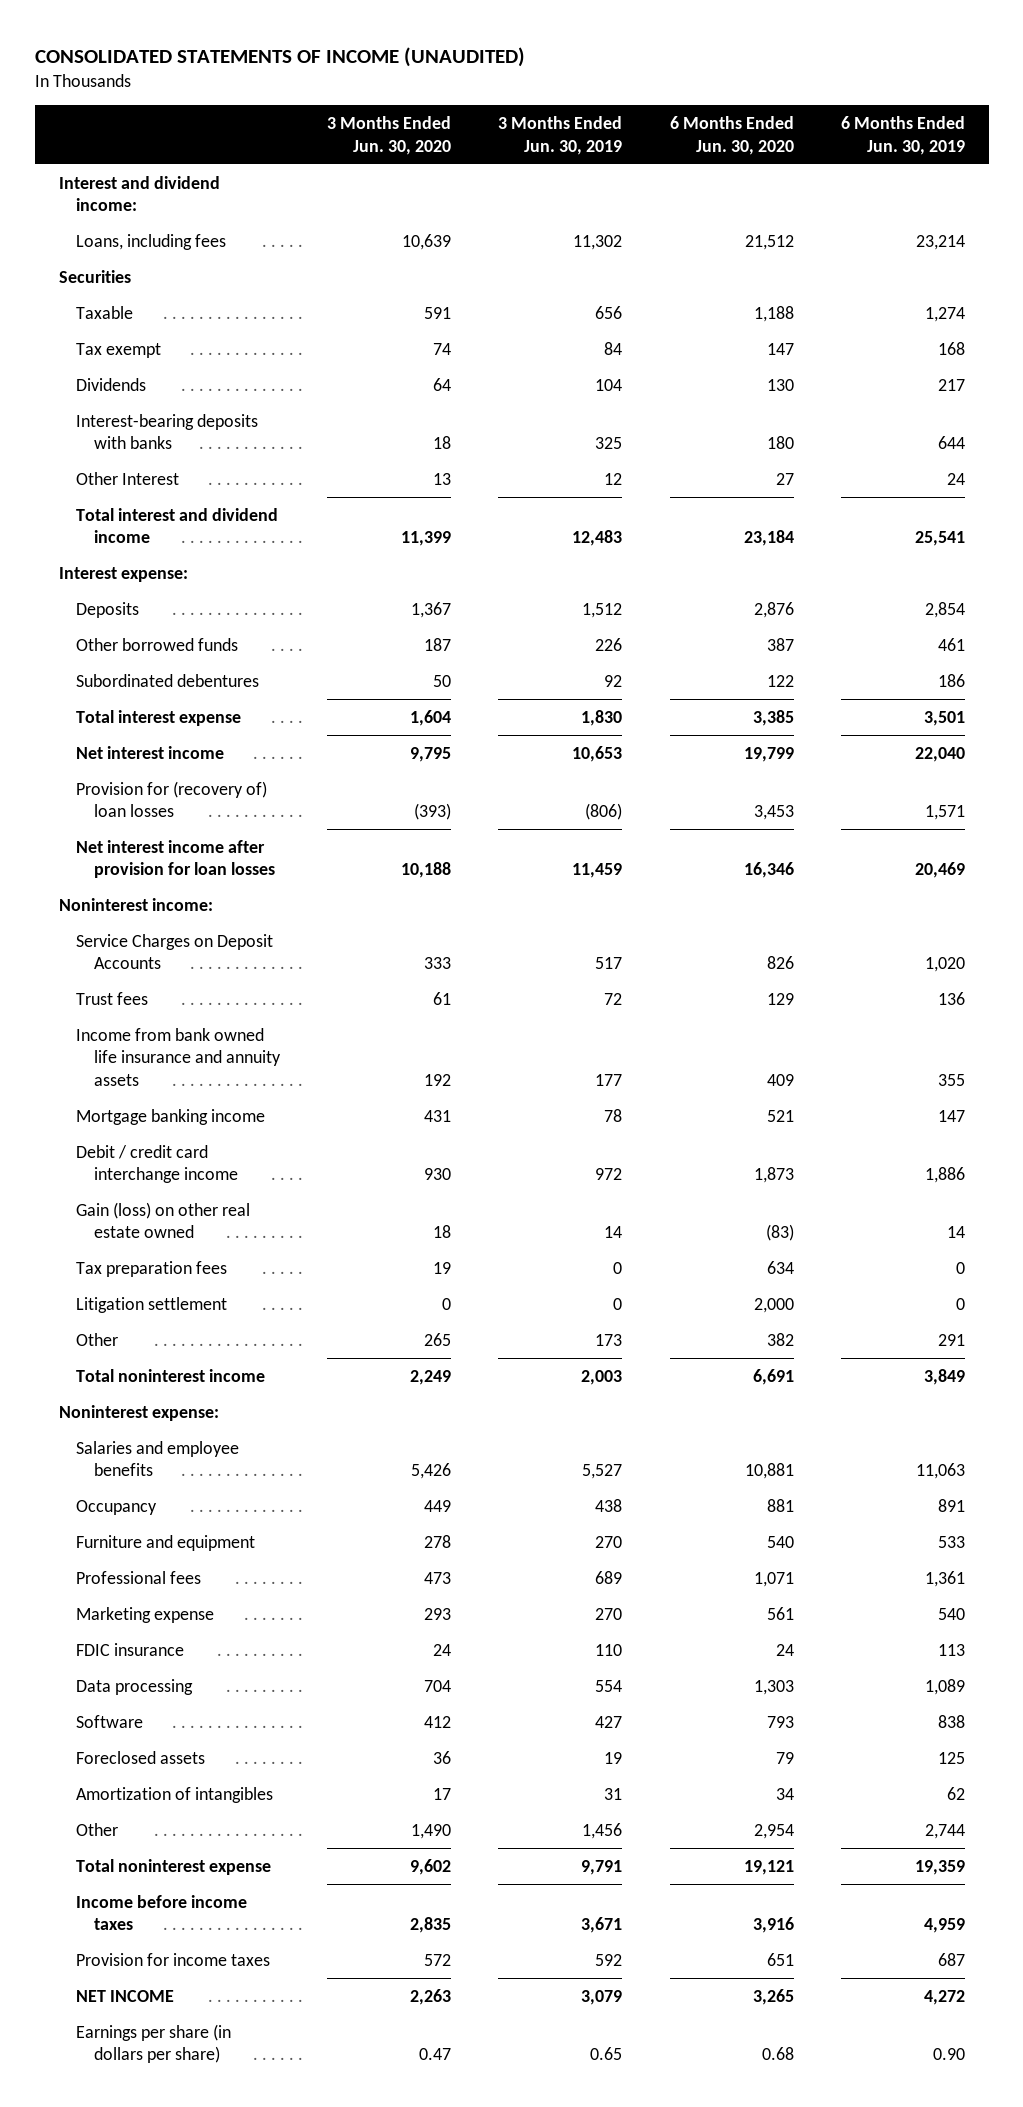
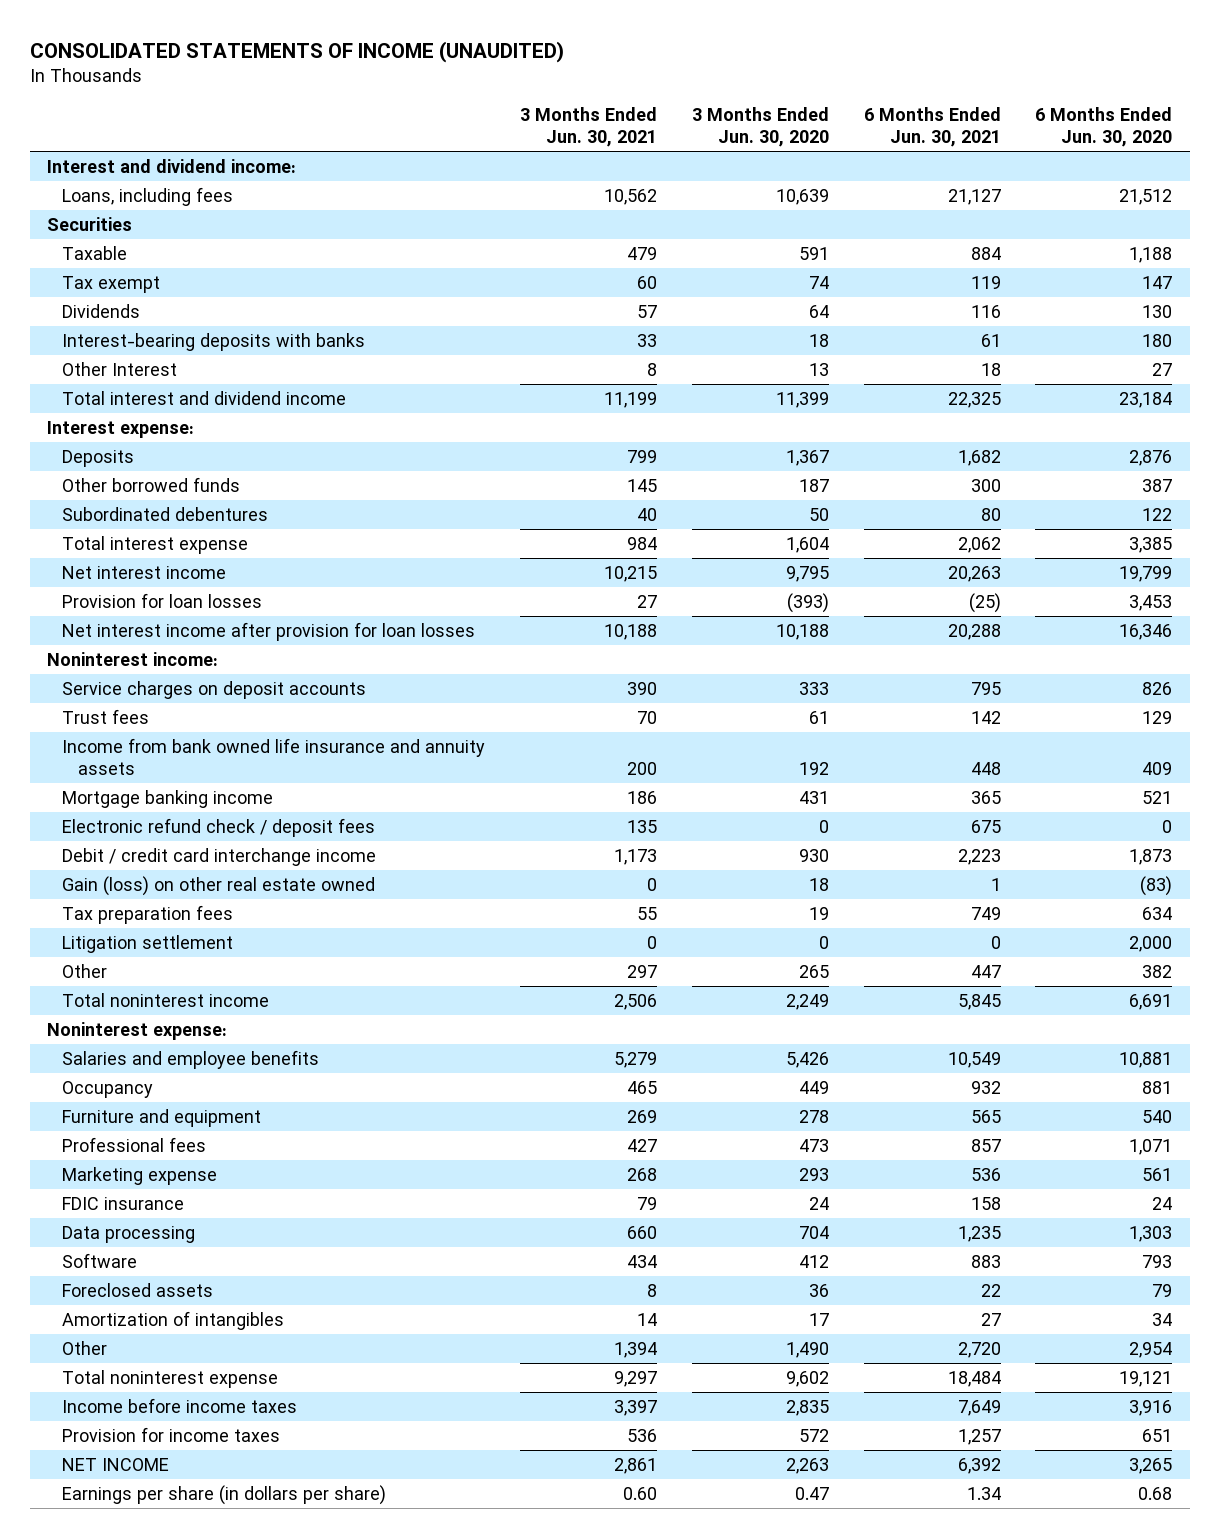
- | 3 Months Ended Jun. 30, 2020 | 3 Months Ended Jun. 30, 2019 | 6 Months Ended Jun. 30, 2020 | 6 Months Ended Jun. 30, 2019
+ | 3 Months Ended Jun. 30, 2021 | 3 Months Ended Jun. 30, 2020 | 6 Months Ended Jun. 30, 2021 | 6 Months Ended Jun. 30, 2020
- Provision for (recovery of) loan losses | (393) | (806) | 3,453 | 1,571
+ Provision for loan losses | 27 | (393) | (25) | 3,453
- Service Charges on Deposit Accounts | 333 | 517 | 826 | 1,020
+ Service charges on deposit accounts | 390 | 333 | 795 | 826
+ Electronic refund check / deposit fees | 135 | 0 | 675 | 0

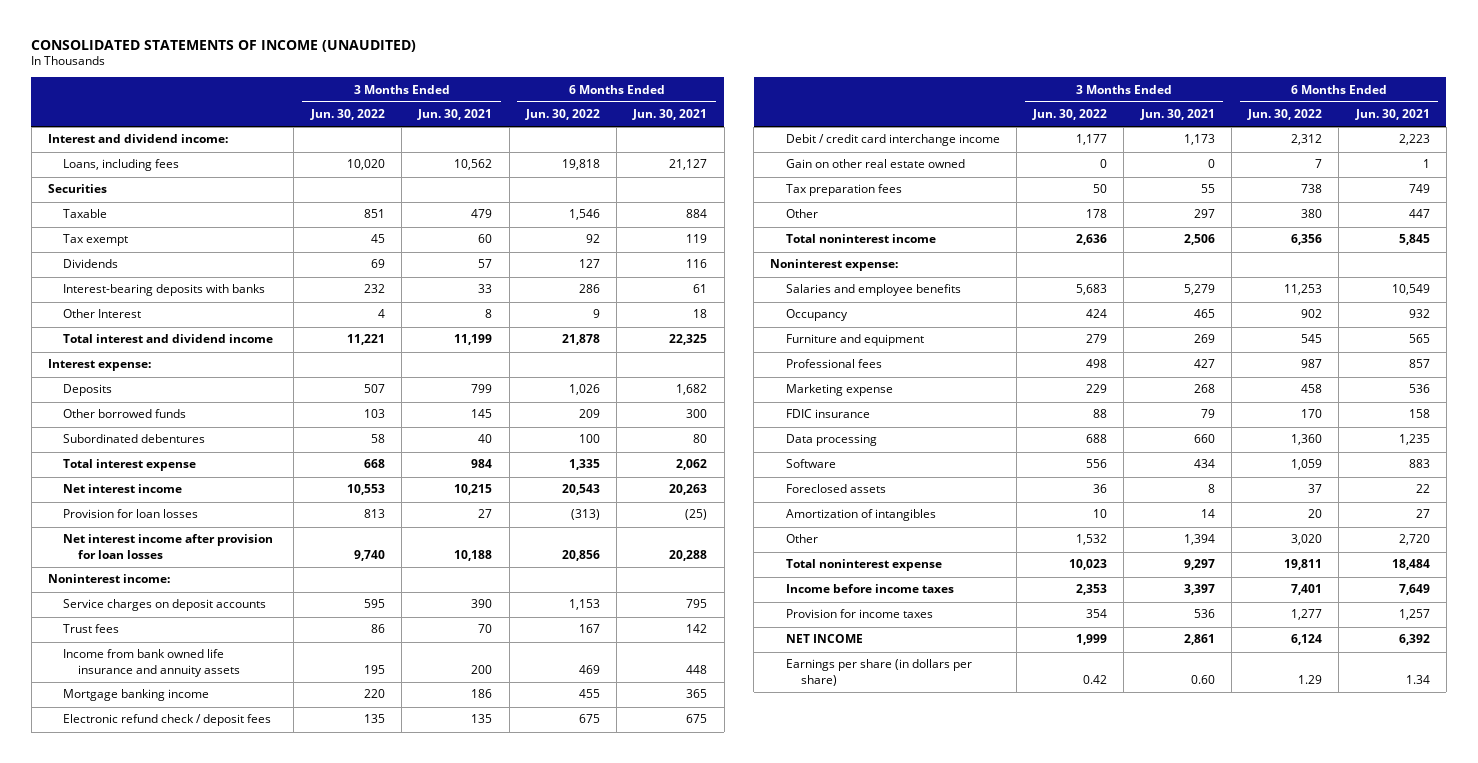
- | 3 Months Ended Jun. 30, 2021 | 3 Months Ended Jun. 30, 2020 | 6 Months Ended Jun. 30, 2021 | 6 Months Ended Jun. 30, 2020
+ | 3 Months Ended Jun. 30, 2022 | 3 Months Ended Jun. 30, 2021 | 6 Months Ended Jun. 30, 2022 | 6 Months Ended Jun. 30, 2021
- Gain (loss) on other real estate owned | 0 | 18 | 1 | (83)
+ Gain on other real estate owned | 0 | 0 | 7 | 1
- Litigation settlement | 0 | 0 | 0 | 2,000

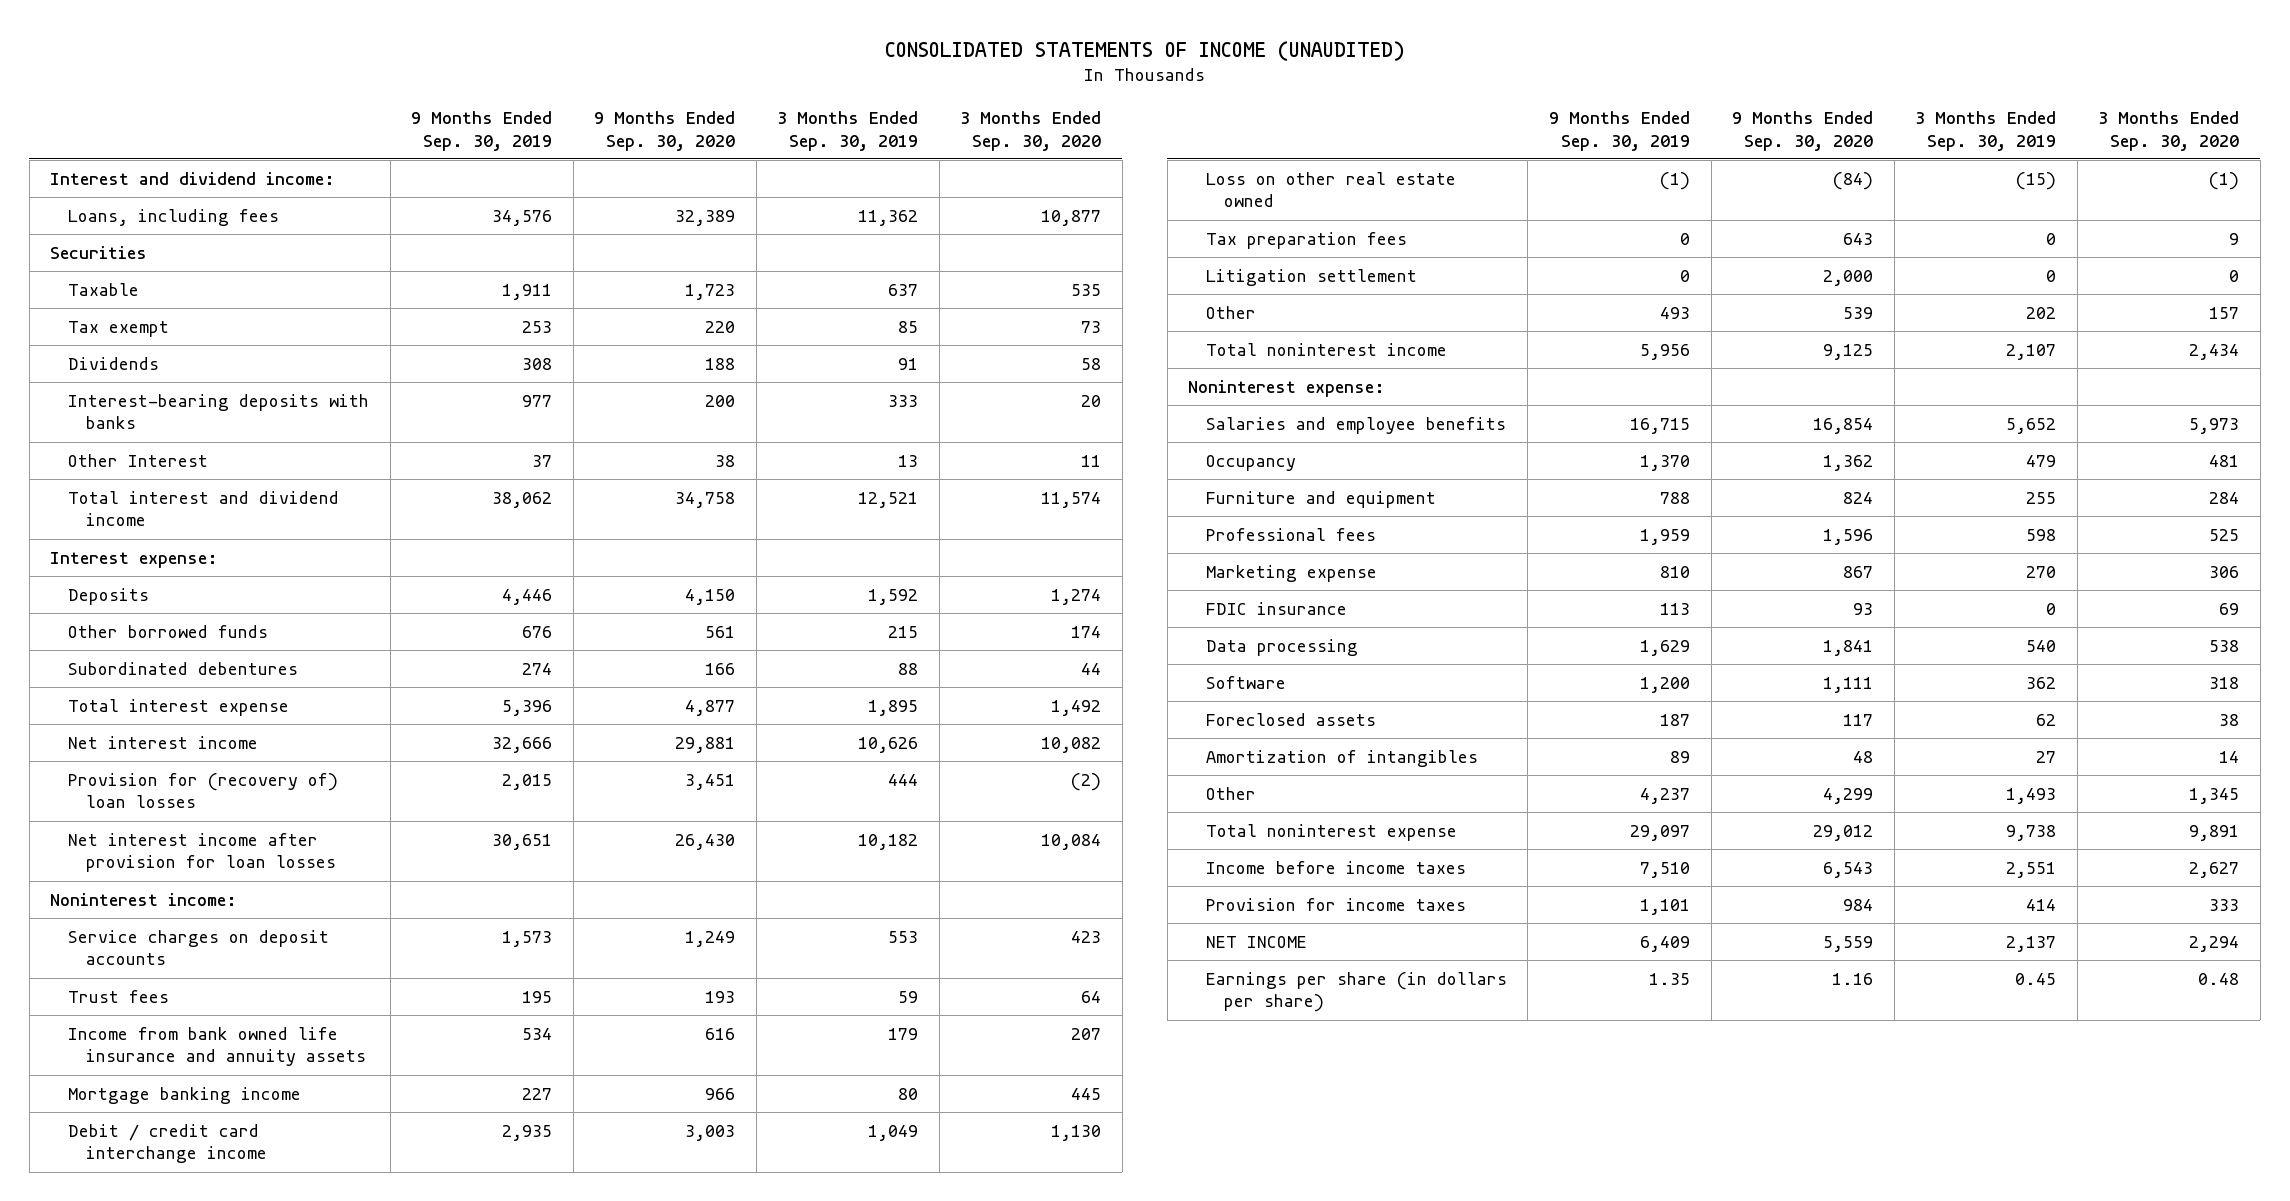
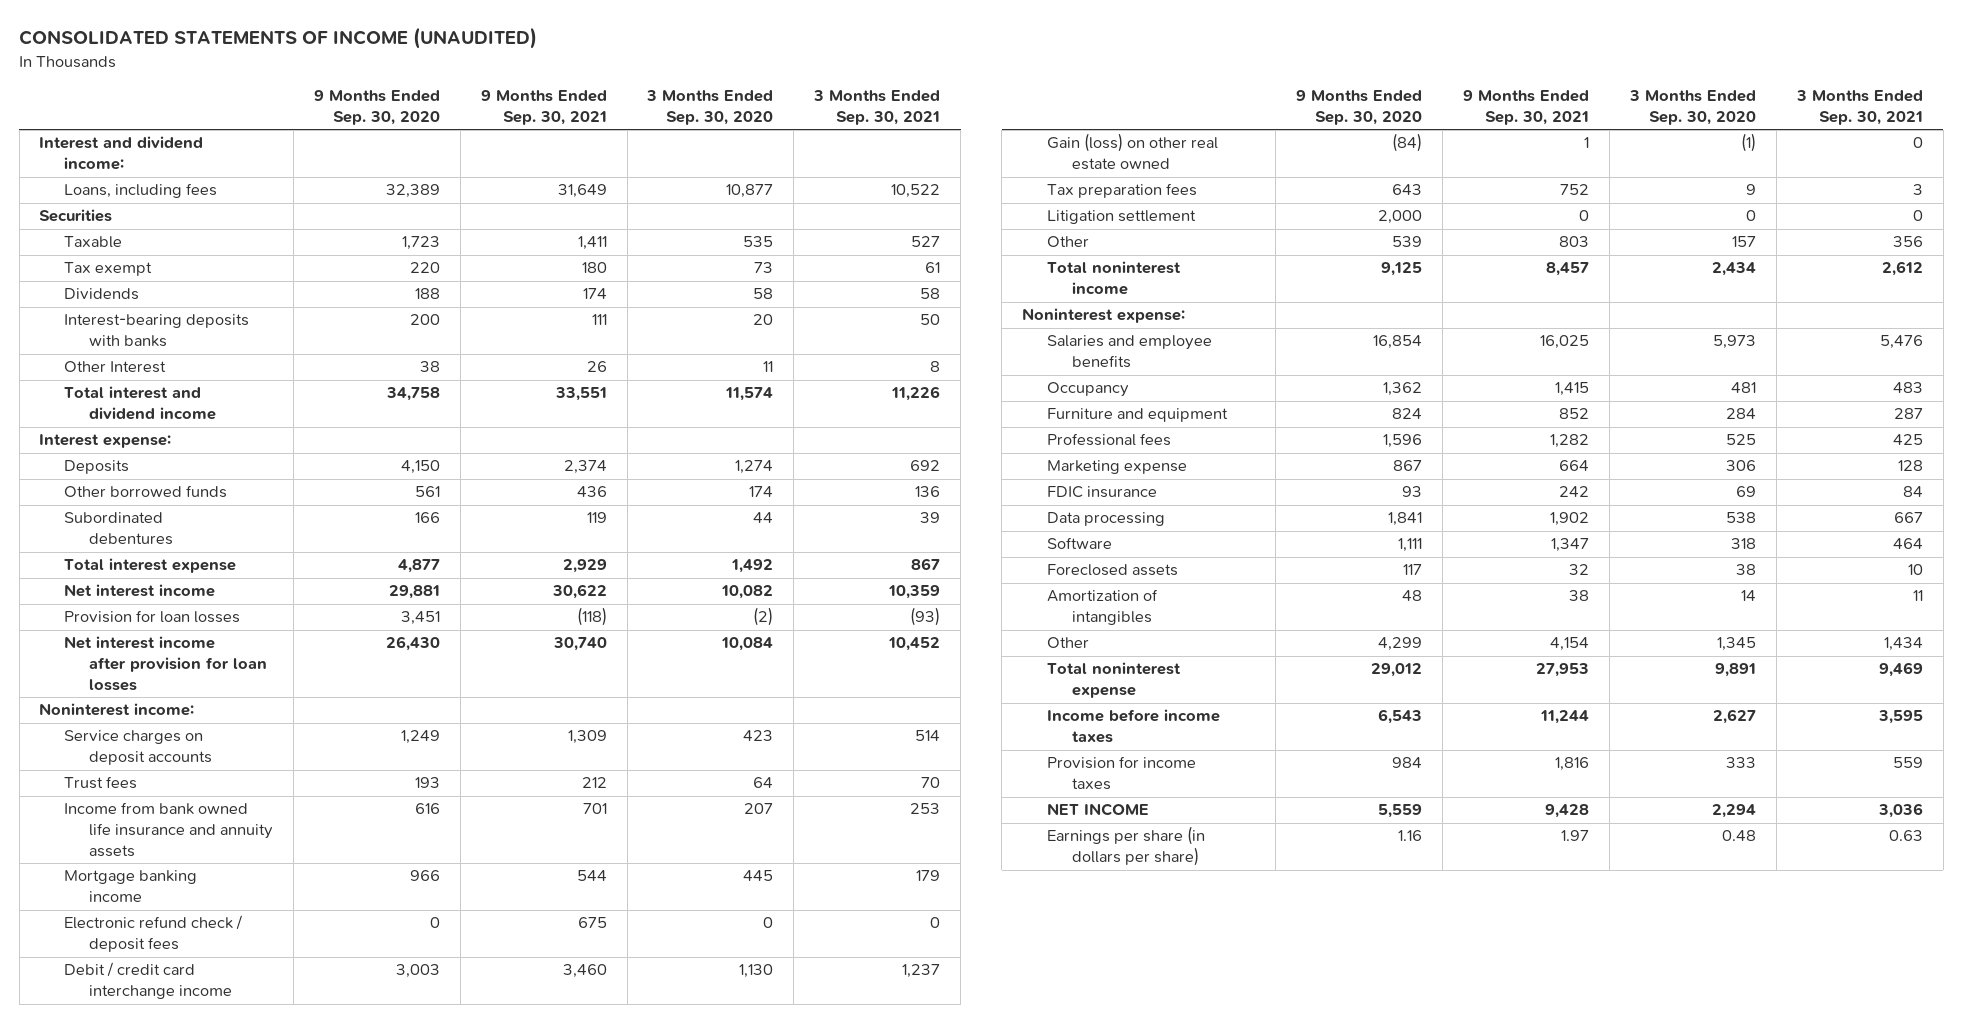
- | 9 Months Ended Sep. 30, 2019 | 9 Months Ended Sep. 30, 2020 | 3 Months Ended Sep. 30, 2019 | 3 Months Ended Sep. 30, 2020
+ | 9 Months Ended Sep. 30, 2020 | 9 Months Ended Sep. 30, 2021 | 3 Months Ended Sep. 30, 2020 | 3 Months Ended Sep. 30, 2021
- Provision for (recovery of) loan losses | 2,015 | 3,451 | 444 | (2)
+ Provision for loan losses | 3,451 | (118) | (2) | (93)
+ Electronic refund check / deposit fees | 0 | 675 | 0 | 0
- Loss on other real estate owned | (1) | (84) | (15) | (1)
+ Gain (loss) on other real estate owned | (84) | 1 | (1) | 0

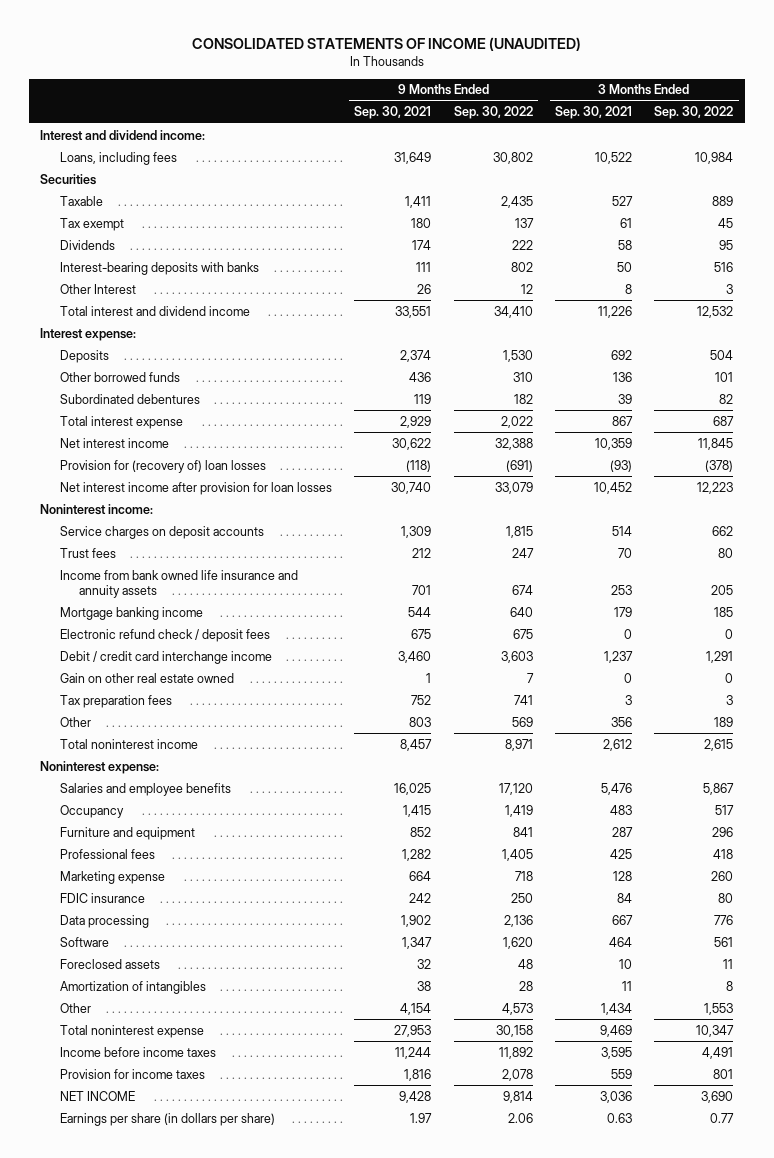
- | 9 Months Ended Sep. 30, 2020 | 9 Months Ended Sep. 30, 2021 | 3 Months Ended Sep. 30, 2020 | 3 Months Ended Sep. 30, 2021
+ | 9 Months Ended Sep. 30, 2021 | 9 Months Ended Sep. 30, 2022 | 3 Months Ended Sep. 30, 2021 | 3 Months Ended Sep. 30, 2022
- Provision for loan losses | 3,451 | (118) | (2) | (93)
+ Provision for (recovery of) loan losses | (118) | (691) | (93) | (378)
- Gain (loss) on other real estate owned | (84) | 1 | (1) | 0
+ Gain on other real estate owned | 1 | 7 | 0 | 0
- Litigation settlement | 2,000 | 0 | 0 | 0

